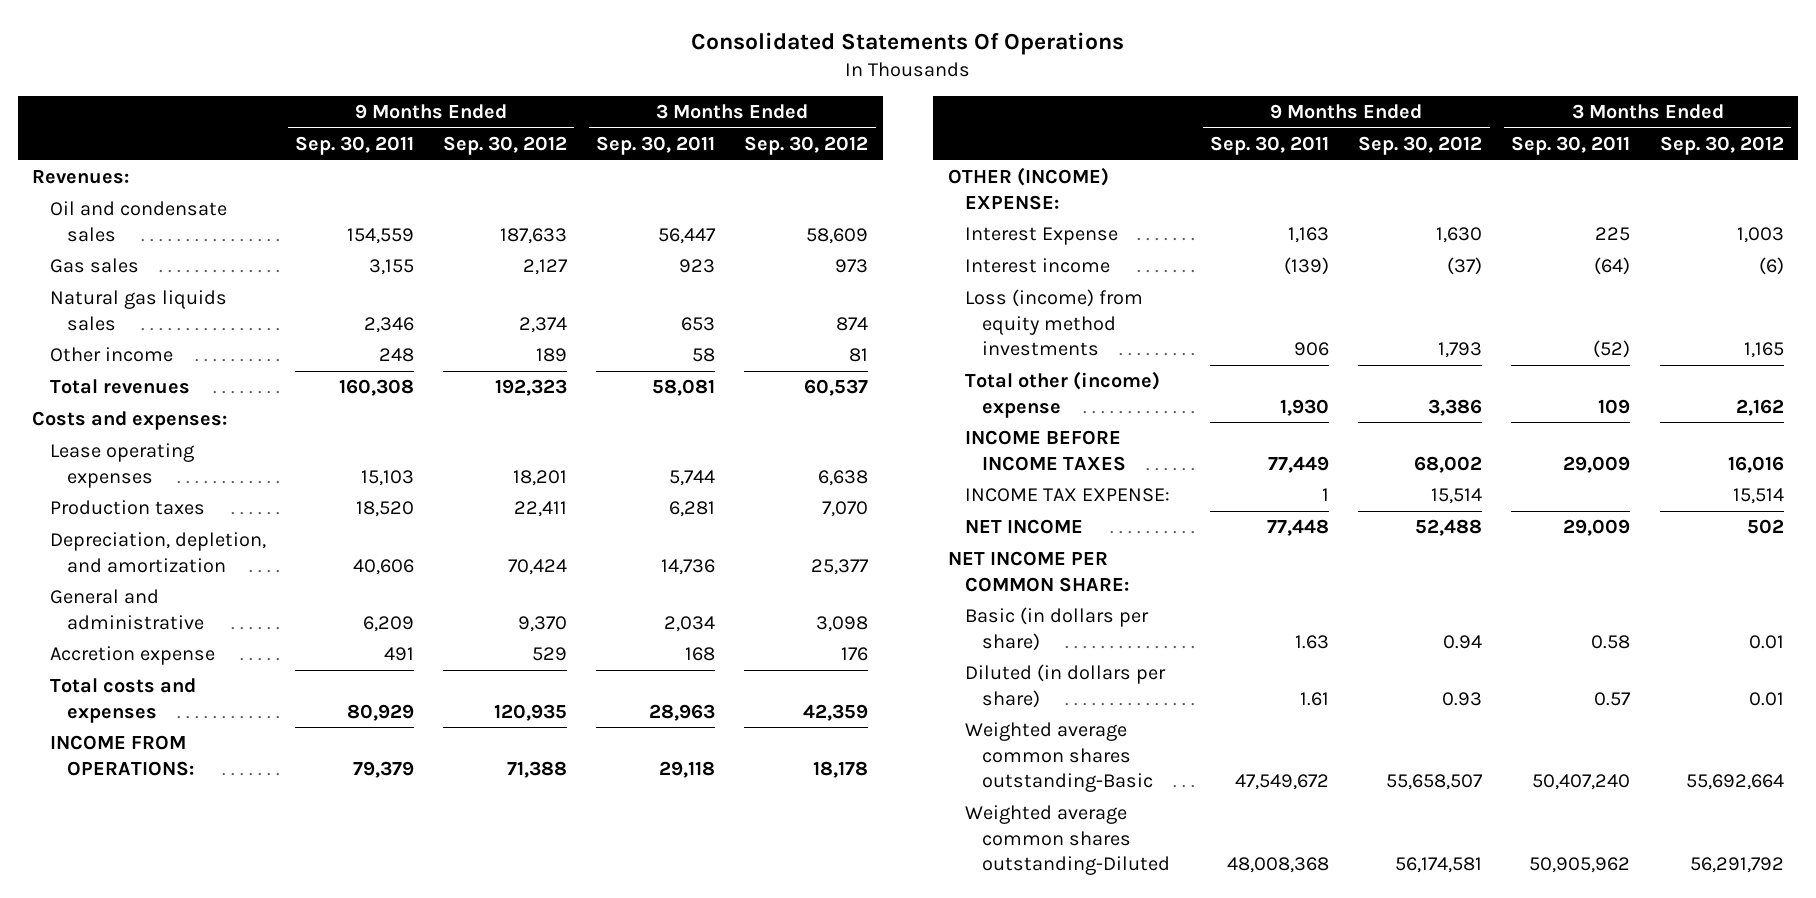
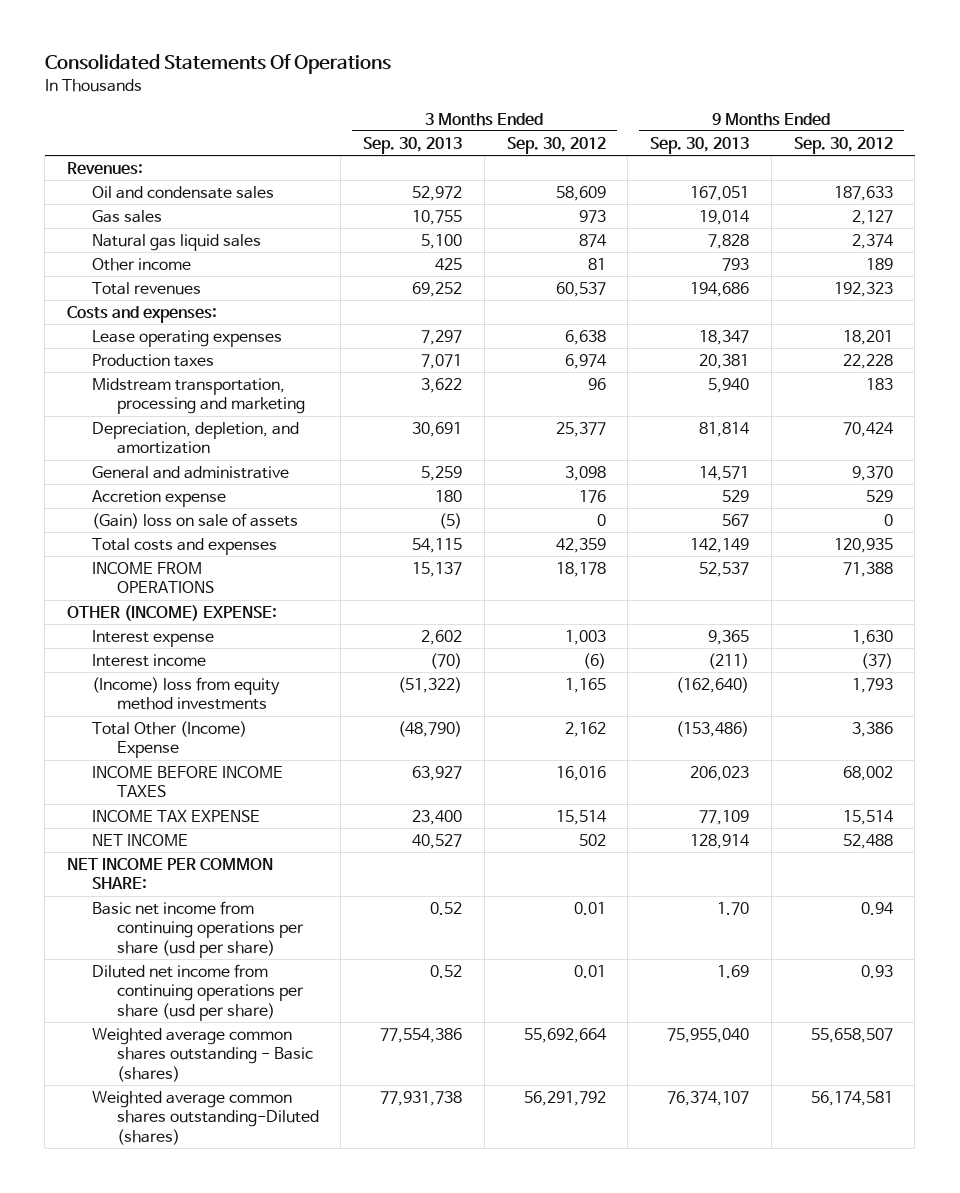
- | 9 Months Ended Sep. 30, 2011 | 9 Months Ended Sep. 30, 2012 | 3 Months Ended Sep. 30, 2011 | 3 Months Ended Sep. 30, 2012
+ | 3 Months Ended Sep. 30, 2013 | 3 Months Ended Sep. 30, 2012 | 9 Months Ended Sep. 30, 2013 | 9 Months Ended Sep. 30, 2012
- Natural gas liquids sales | 2,346 | 2,374 | 653 | 874
+ Natural gas liquid sales | 5,100 | 874 | 7,828 | 2,374
- Production taxes | 18,520 | 22,411 | 6,281 | 7,070
+ Production taxes | 7,071 | 6,974 | 20,381 | 22,228
+ Midstream transportation, processing and marketing | 3,622 | 96 | 5,940 | 183
+ (Gain) loss on sale of assets | (5) | 0 | 567 | 0
- INCOME FROM OPERATIONS: | 79,379 | 71,388 | 29,118 | 18,178
+ INCOME FROM OPERATIONS | 15,137 | 18,178 | 52,537 | 71,388
- Interest Expense | 1,163 | 1,630 | 225 | 1,003
+ Interest expense | 2,602 | 1,003 | 9,365 | 1,630
- Loss (income) from equity method investments | 906 | 1,793 | (52) | 1,165
- Total other (income) expense | 1,930 | 3,386 | 109 | 2,162
+ (Income) loss from equity method investments | (51,322) | 1,165 | (162,640) | 1,793
+ Total Other (Income) Expense | (48,790) | 2,162 | (153,486) | 3,386
- INCOME TAX EXPENSE: | 1 | 15,514 | | 15,514
+ INCOME TAX EXPENSE | 23,400 | 15,514 | 77,109 | 15,514
- Basic (in dollars per share) | 1.63 | 0.94 | 0.58 | 0.01
- Diluted (in dollars per share) | 1.61 | 0.93 | 0.57 | 0.01
- Weighted average common shares outstanding-Basic | 47,549,672 | 55,658,507 | 50,407,240 | 55,692,664
- Weighted average common shares outstanding-Diluted | 48,008,368 | 56,174,581 | 50,905,962 | 56,291,792
+ Basic net income from continuing operations per share (usd per share) | 0.52 | 0.01 | 1.70 | 0.94
+ Diluted net income from continuing operations per share (usd per share) | 0.52 | 0.01 | 1.69 | 0.93
+ Weighted average common shares outstanding - Basic (shares) | 77,554,386 | 55,692,664 | 75,955,040 | 55,658,507
+ Weighted average common shares outstanding-Diluted (shares) | 77,931,738 | 56,291,792 | 76,374,107 | 56,174,581

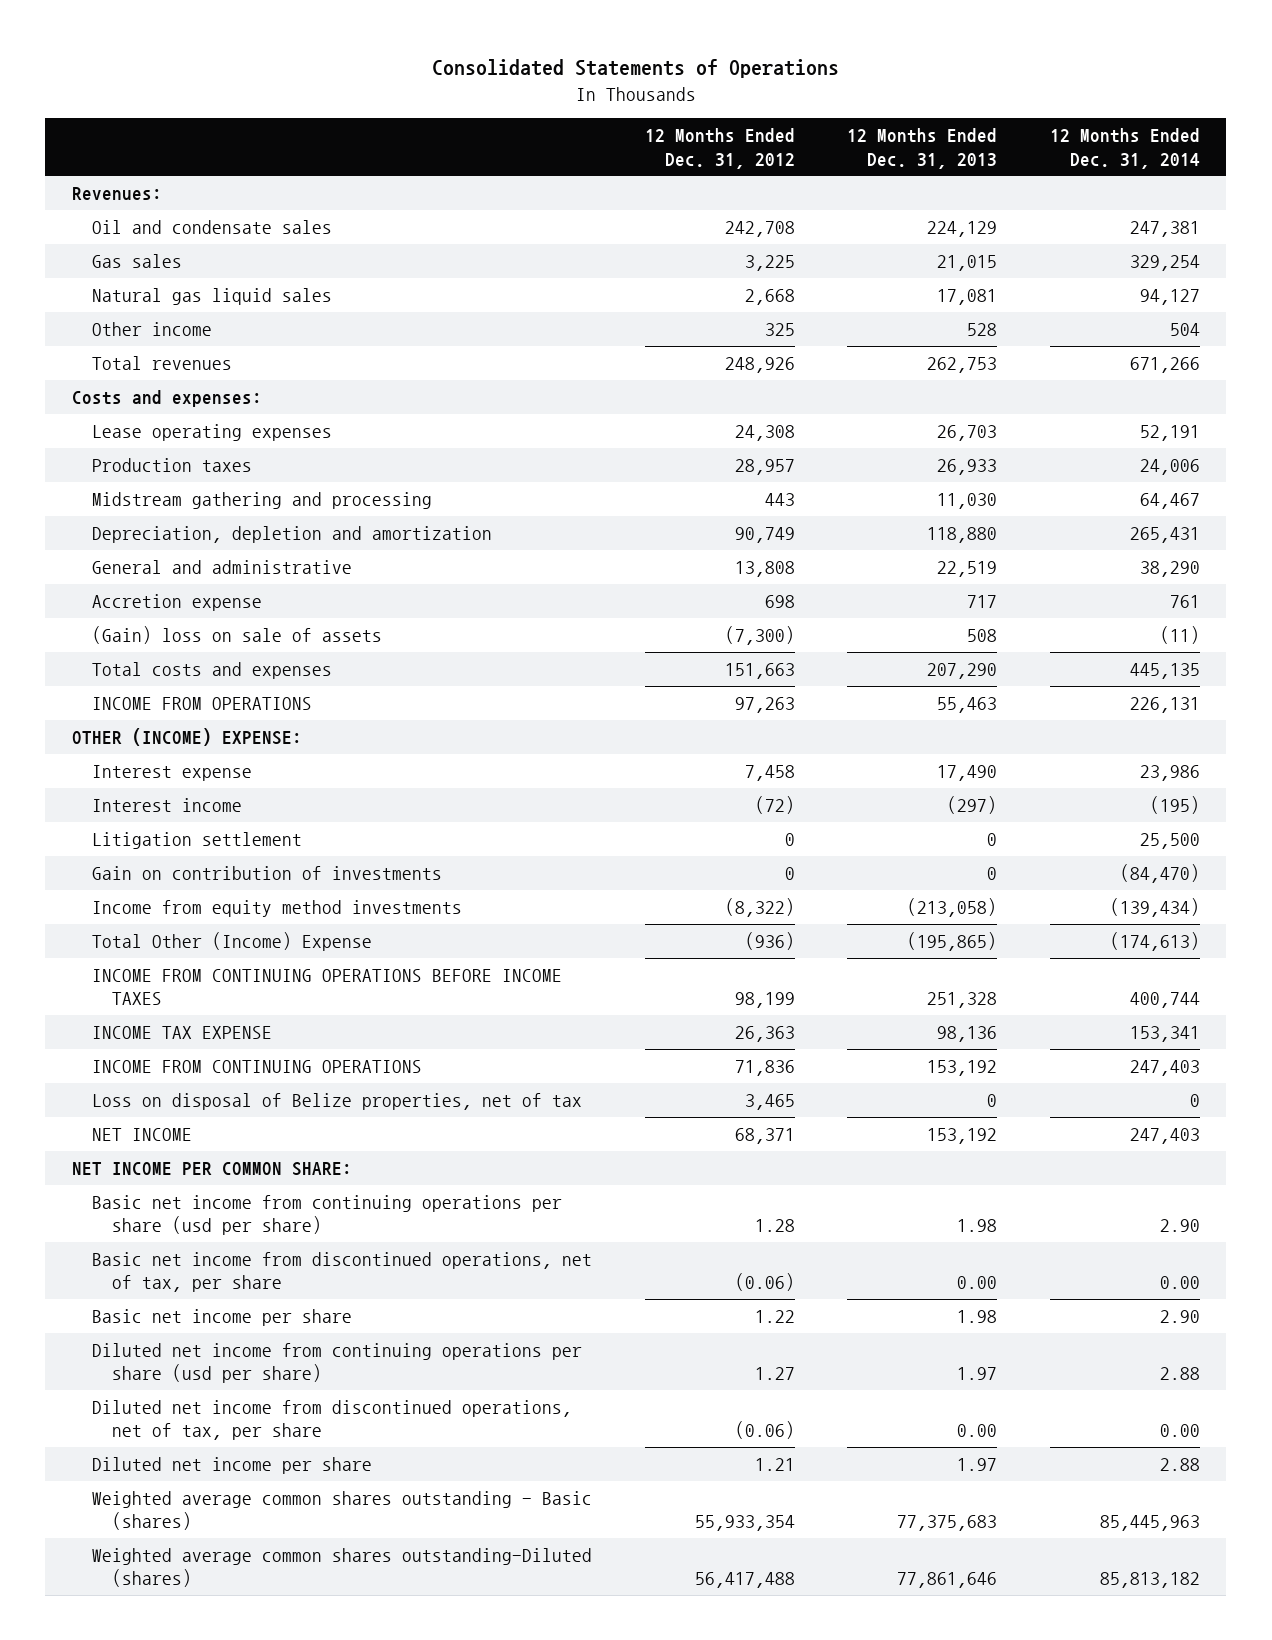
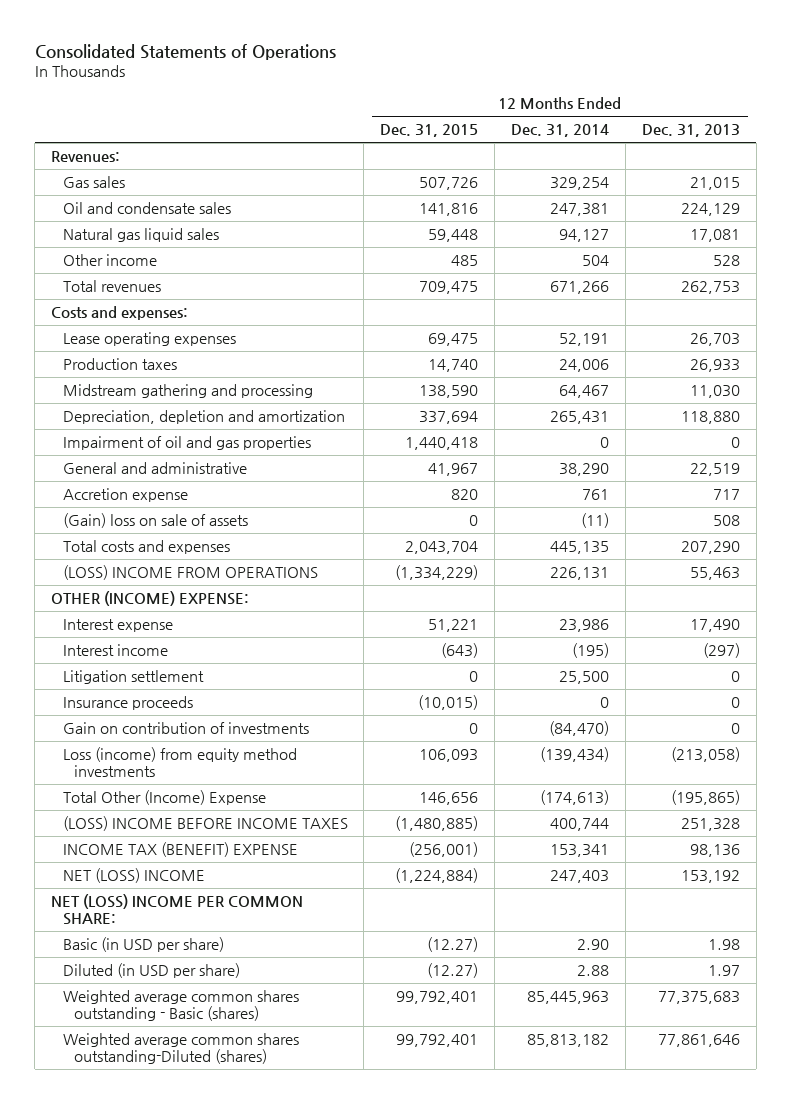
- | 12 Months Ended Dec. 31, 2012 | 12 Months Ended Dec. 31, 2013 | 12 Months Ended Dec. 31, 2014
+ | 12 Months Ended Dec. 31, 2015 | 12 Months Ended Dec. 31, 2014 | 12 Months Ended Dec. 31, 2013
moved down: Oil and condensate sales | 141,816 | 247,381 | 224,129
+ Impairment of oil and gas properties | 1,440,418 | 0 | 0
- INCOME FROM OPERATIONS | 97,263 | 55,463 | 226,131
+ (LOSS) INCOME FROM OPERATIONS | (1,334,229) | 226,131 | 55,463
+ Insurance proceeds | (10,015) | 0 | 0
- Income from equity method investments | (8,322) | (213,058) | (139,434)
+ Loss (income) from equity method investments | 106,093 | (139,434) | (213,058)
- INCOME FROM CONTINUING OPERATIONS BEFORE INCOME TAXES | 98,199 | 251,328 | 400,744
- INCOME TAX EXPENSE | 26,363 | 98,136 | 153,341
- INCOME FROM CONTINUING OPERATIONS | 71,836 | 153,192 | 247,403
- Loss on disposal of Belize properties, net of tax | 3,465 | 0 | 0
- NET INCOME | 68,371 | 153,192 | 247,403
- NET INCOME PER COMMON SHARE:
- Basic net income from continuing operations per share (usd per share) | 1.28 | 1.98 | 2.90
- Basic net income from discontinued operations, net of tax, per share | (0.06) | 0.00 | 0.00
- Basic net income per share | 1.22 | 1.98 | 2.90
- Diluted net income from continuing operations per share (usd per share) | 1.27 | 1.97 | 2.88
- Diluted net income from discontinued operations, net of tax, per share | (0.06) | 0.00 | 0.00
- Diluted net income per share | 1.21 | 1.97 | 2.88
+ (LOSS) INCOME BEFORE INCOME TAXES | (1,480,885) | 400,744 | 251,328
+ INCOME TAX (BENEFIT) EXPENSE | (256,001) | 153,341 | 98,136
+ NET (LOSS) INCOME | (1,224,884) | 247,403 | 153,192
+ NET (LOSS) INCOME PER COMMON SHARE:
+ Basic (in USD per share) | (12.27) | 2.90 | 1.98
+ Diluted (in USD per share) | (12.27) | 2.88 | 1.97

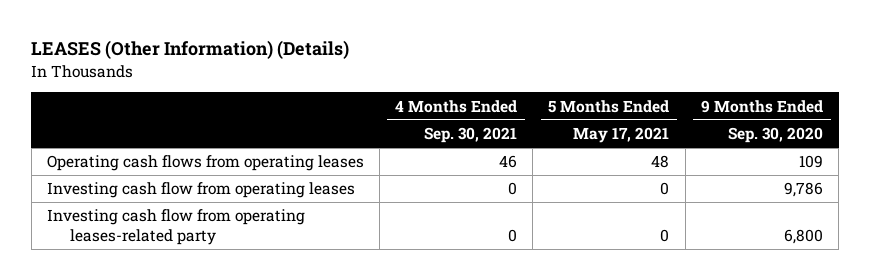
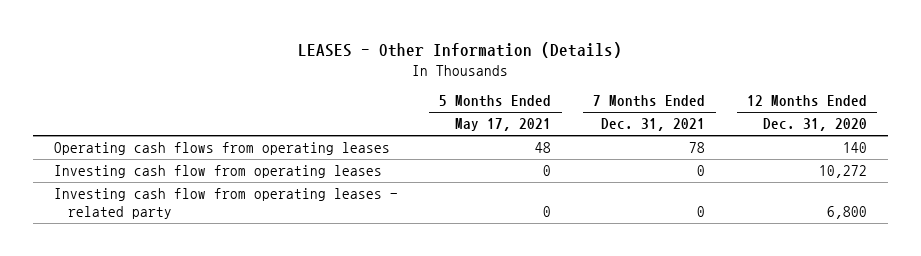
- LEASES (Other Information) (Details)
+ LEASES - Other Information (Details)
- | 4 Months Ended Sep. 30, 2021 | 5 Months Ended May 17, 2021 | 9 Months Ended Sep. 30, 2020
+ | 5 Months Ended May 17, 2021 | 7 Months Ended Dec. 31, 2021 | 12 Months Ended Dec. 31, 2020
- Investing cash flow from operating leases-related party | 0 | 0 | 6,800
+ Investing cash flow from operating leases - related party | 0 | 0 | 6,800

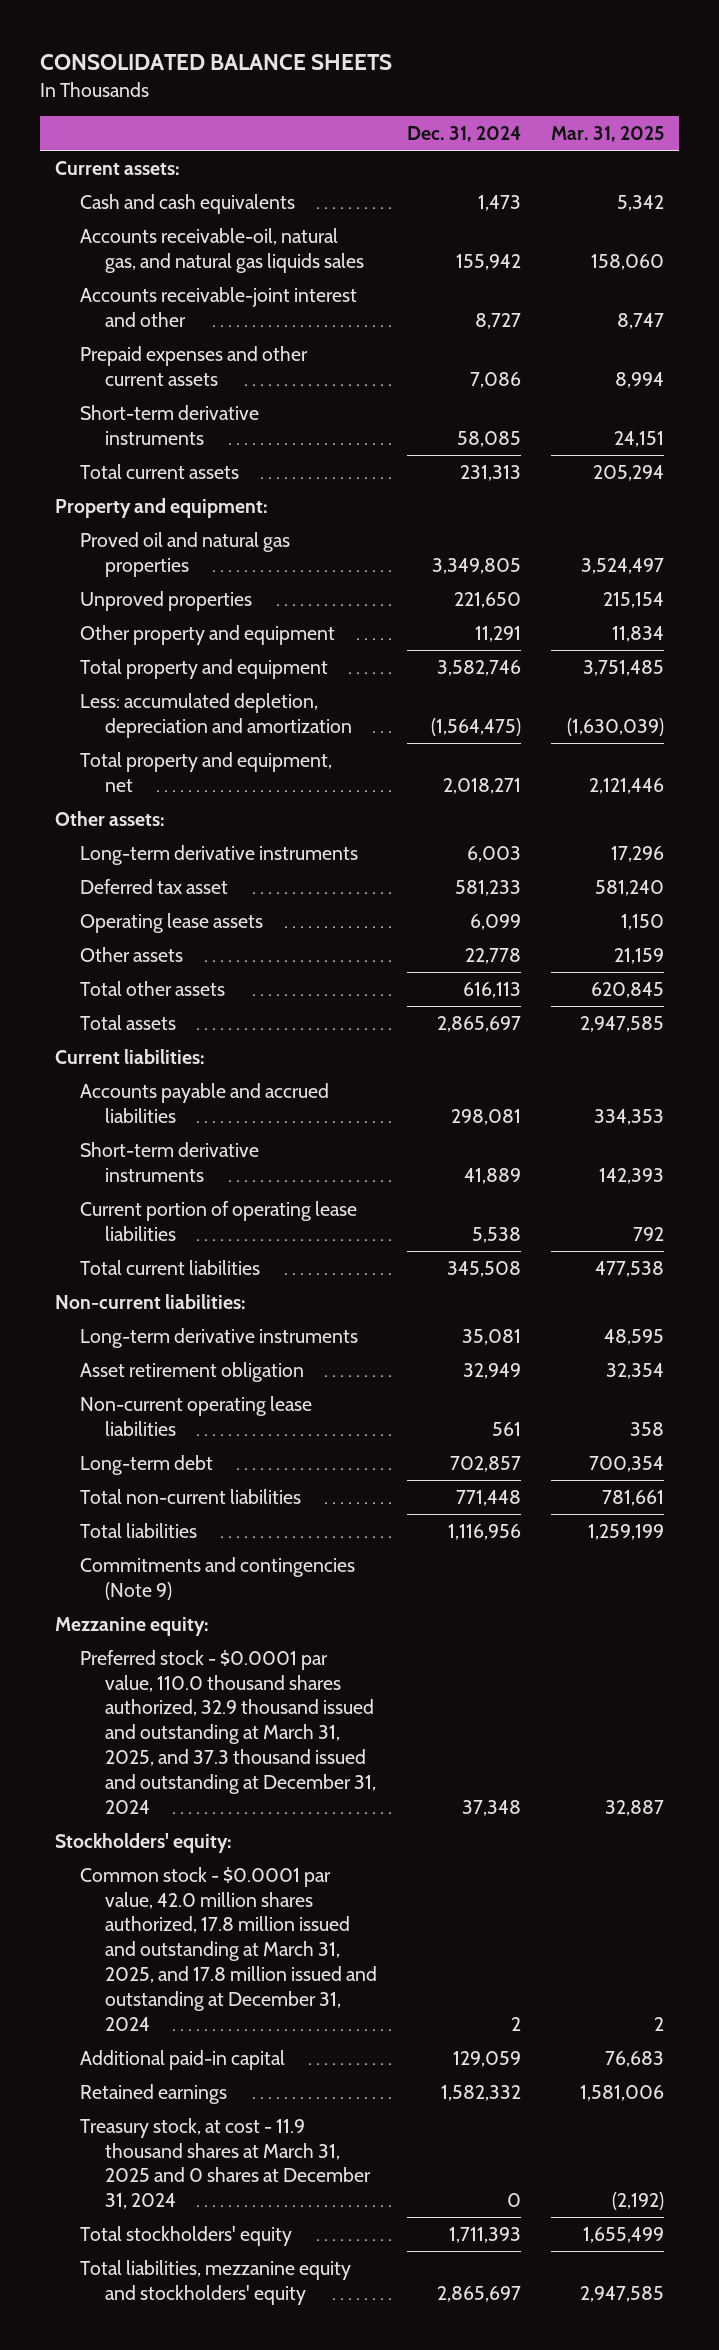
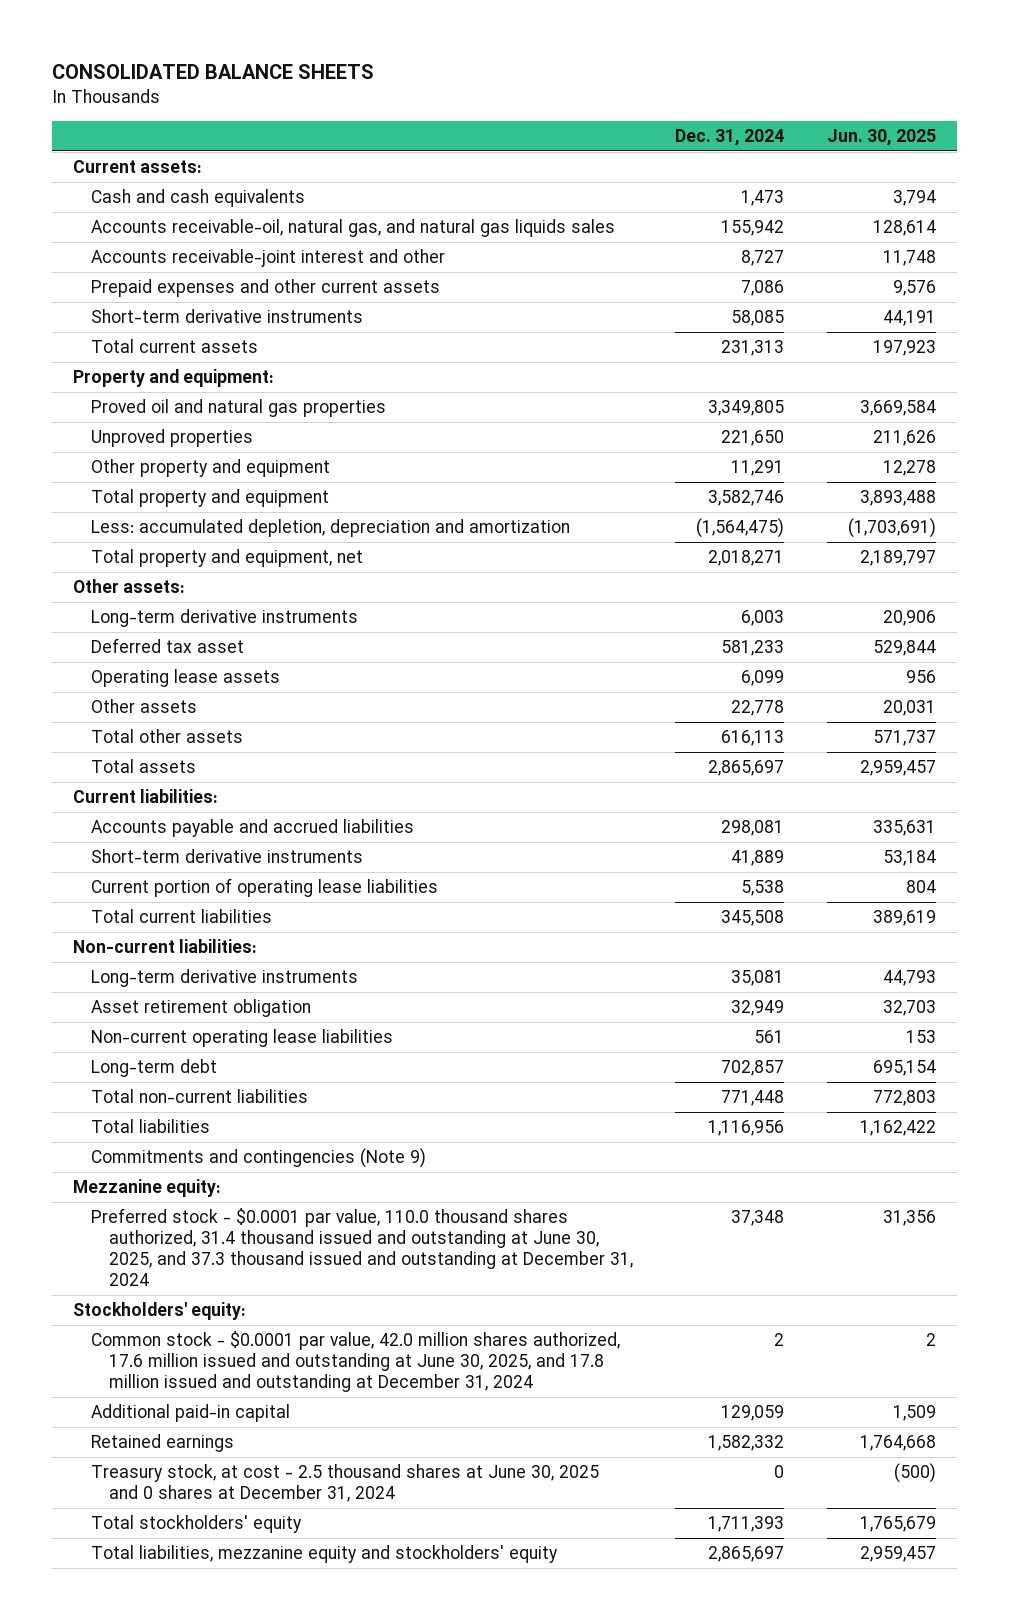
- | Dec. 31, 2024 | Mar. 31, 2025
+ | Dec. 31, 2024 | Jun. 30, 2025
- Preferred stock - $0.0001 par value, 110.0 thousand shares authorized, 32.9 thousand issued and outstanding at March 31, 2025, and 37.3 thousand issued and outstanding at December 31, 2024 | 37,348 | 32,887
+ Preferred stock - $0.0001 par value, 110.0 thousand shares authorized, 31.4 thousand issued and outstanding at June 30, 2025, and 37.3 thousand issued and outstanding at December 31, 2024 | 37,348 | 31,356
- Common stock - $0.0001 par value, 42.0 million shares authorized, 17.8 million issued and outstanding at March 31, 2025, and 17.8 million issued and outstanding at December 31, 2024 | 2 | 2
+ Common stock - $0.0001 par value, 42.0 million shares authorized, 17.6 million issued and outstanding at June 30, 2025, and 17.8 million issued and outstanding at December 31, 2024 | 2 | 2
- Treasury stock, at cost - 11.9 thousand shares at March 31, 2025 and 0 shares at December 31, 2024 | 0 | (2,192)
+ Treasury stock, at cost - 2.5 thousand shares at June 30, 2025 and 0 shares at December 31, 2024 | 0 | (500)

